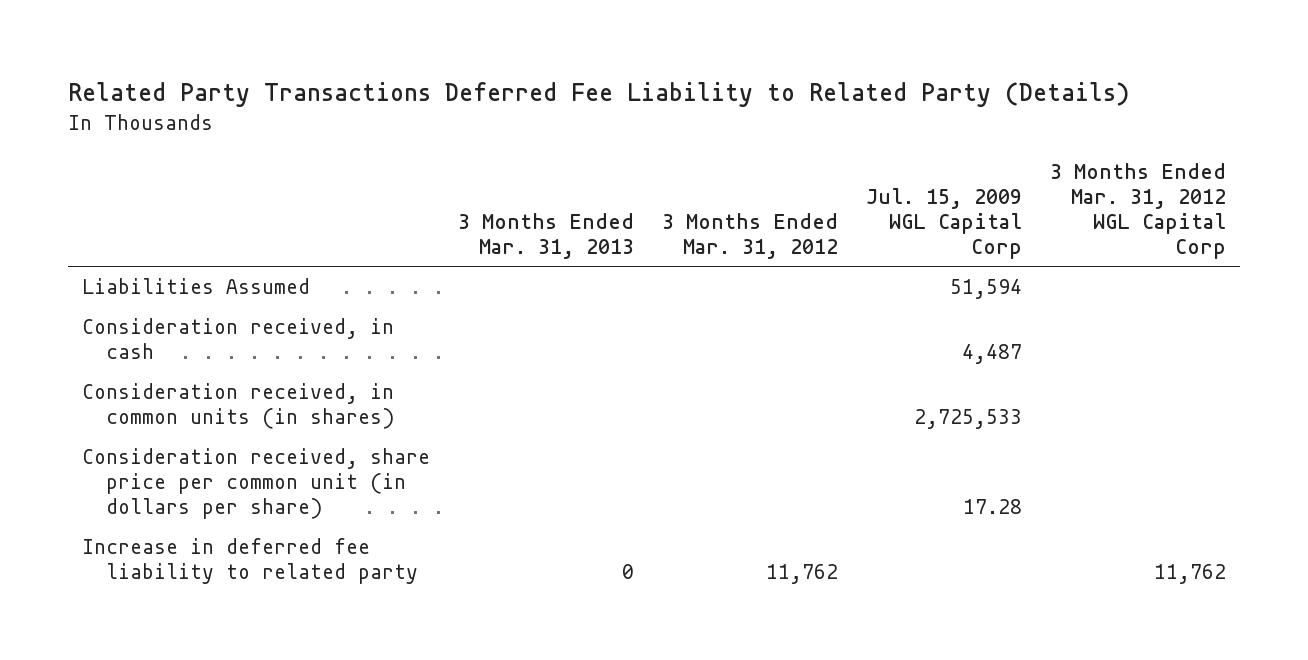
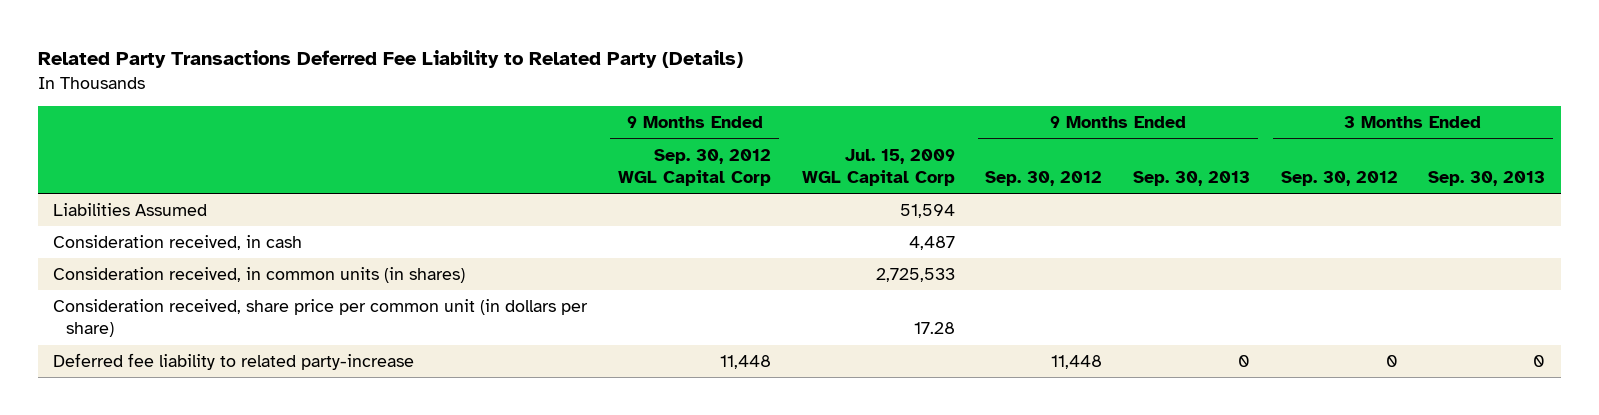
- | 3 Months Ended Mar. 31, 2013 | 3 Months Ended Mar. 31, 2012 | Jul. 15, 2009 WGL Capital Corp | 3 Months Ended Mar. 31, 2012 WGL Capital Corp
+ | 9 Months Ended Sep. 30, 2012 WGL Capital Corp | Jul. 15, 2009 WGL Capital Corp | 9 Months Ended Sep. 30, 2012 | 9 Months Ended Sep. 30, 2013 | 3 Months Ended Sep. 30, 2012 | 3 Months Ended Sep. 30, 2013
- Increase in deferred fee liability to related party | 0 | 11,762 | | 11,762
+ Deferred fee liability to related party-increase | 11,448 | | 11,448 | 0 | 0 | 0

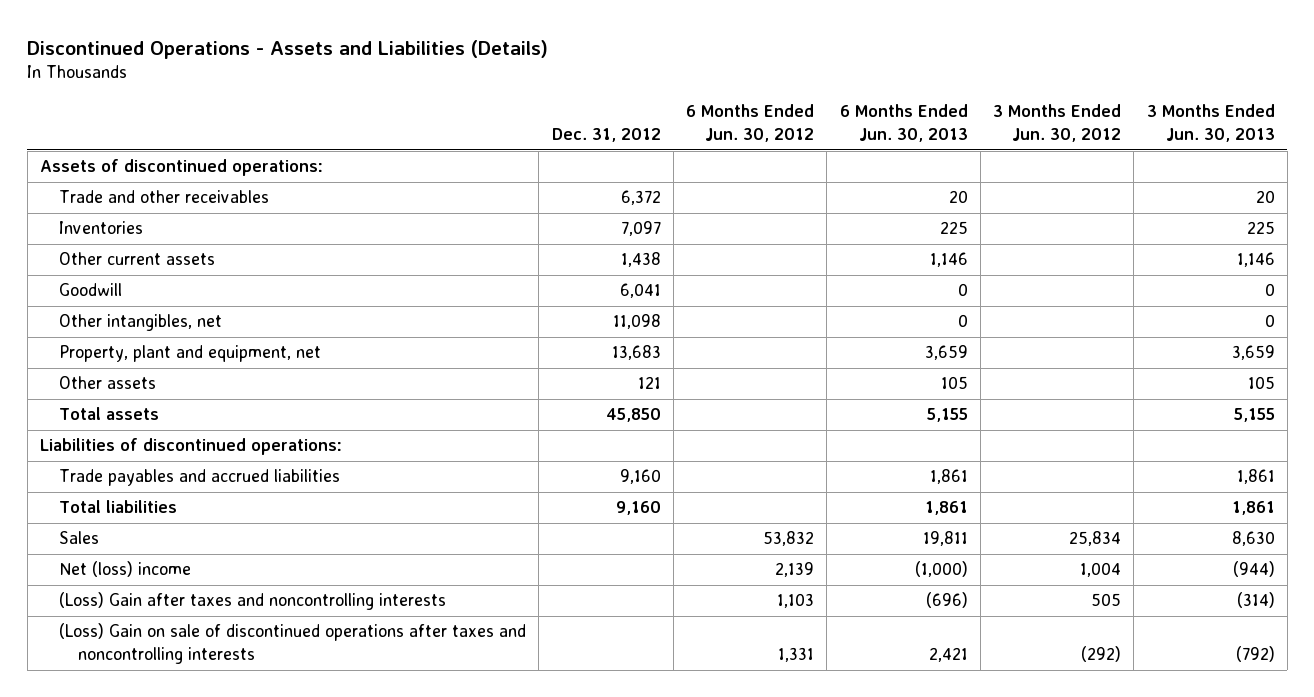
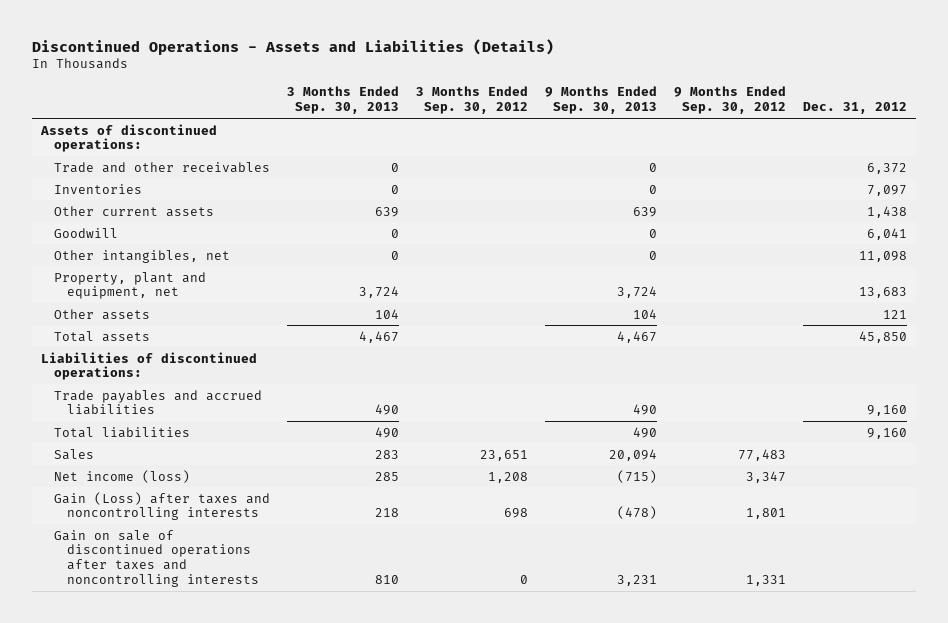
- | Dec. 31, 2012 | 6 Months Ended Jun. 30, 2012 | 6 Months Ended Jun. 30, 2013 | 3 Months Ended Jun. 30, 2012 | 3 Months Ended Jun. 30, 2013
+ | 3 Months Ended Sep. 30, 2013 | 3 Months Ended Sep. 30, 2012 | 9 Months Ended Sep. 30, 2013 | 9 Months Ended Sep. 30, 2012 | Dec. 31, 2012
- Net (loss) income | | 2,139 | (1,000) | 1,004 | (944)
- (Loss) Gain after taxes and noncontrolling interests | | 1,103 | (696) | 505 | (314)
- (Loss) Gain on sale of discontinued operations after taxes and noncontrolling interests | | 1,331 | 2,421 | (292) | (792)
+ Net income (loss) | 285 | 1,208 | (715) | 3,347 |
+ Gain (Loss) after taxes and noncontrolling interests | 218 | 698 | (478) | 1,801 |
+ Gain on sale of discontinued operations after taxes and noncontrolling interests | 810 | 0 | 3,231 | 1,331 |

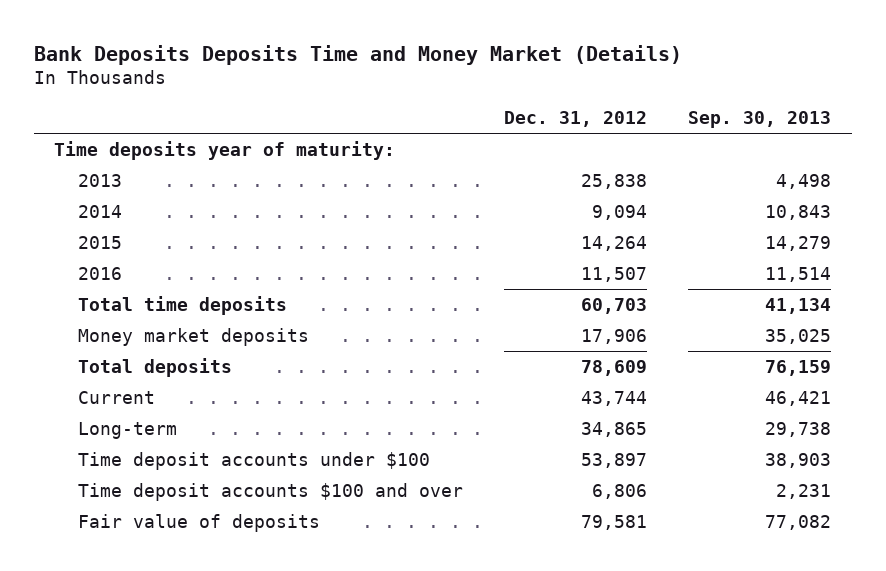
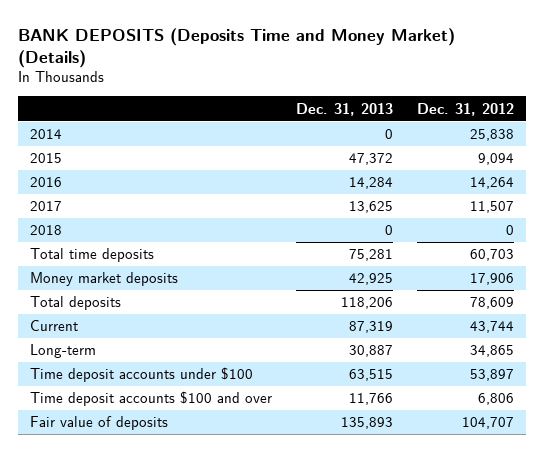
- Bank Deposits Deposits Time and Money Market (Details)
+ BANK DEPOSITS (Deposits Time and Money Market) (Details)
- | Dec. 31, 2012 | Sep. 30, 2013
+ | Dec. 31, 2013 | Dec. 31, 2012
- Time deposits year of maturity:
- 2013 | 25,838 | 4,498
- 2014 | 9,094 | 10,843
- 2015 | 14,264 | 14,279
- 2016 | 11,507 | 11,514
+ 2014 | 0 | 25,838
+ 2015 | 47,372 | 9,094
+ 2016 | 14,284 | 14,264
+ 2017 | 13,625 | 11,507
+ 2018 | 0 | 0
- Fair value of deposits | 79,581 | 77,082
+ Fair value of deposits | 135,893 | 104,707

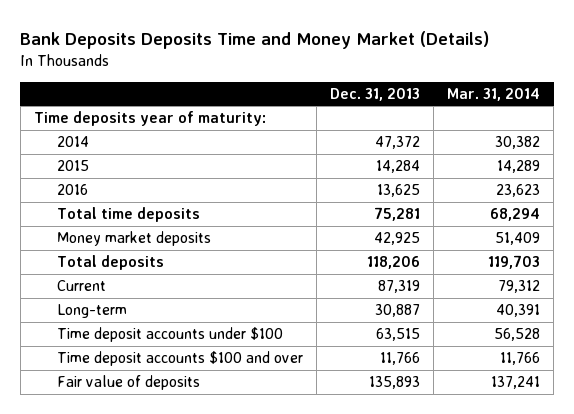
- BANK DEPOSITS (Deposits Time and Money Market) (Details)
+ Bank Deposits Deposits Time and Money Market (Details)
- | Dec. 31, 2013 | Dec. 31, 2012
+ | Dec. 31, 2013 | Mar. 31, 2014
- 2014 | 0 | 25,838
- 2015 | 47,372 | 9,094
- 2016 | 14,284 | 14,264
- 2017 | 13,625 | 11,507
- 2018 | 0 | 0
+ Time deposits year of maturity:
+ 2014 | 47,372 | 30,382
+ 2015 | 14,284 | 14,289
+ 2016 | 13,625 | 23,623

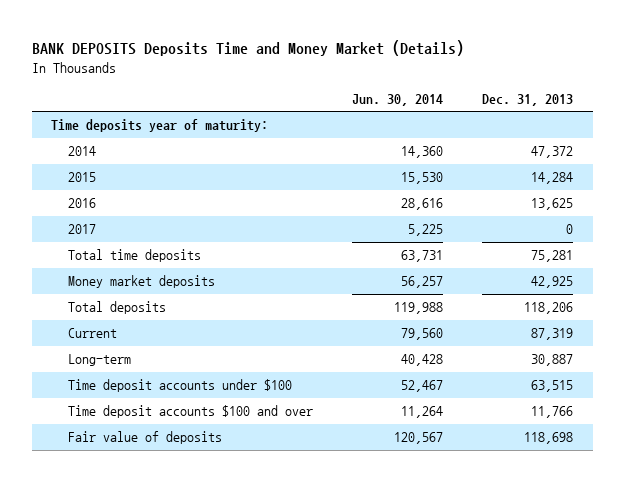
- Bank Deposits Deposits Time and Money Market (Details)
+ BANK DEPOSITS Deposits Time and Money Market (Details)
- | Dec. 31, 2013 | Mar. 31, 2014
+ | Jun. 30, 2014 | Dec. 31, 2013
+ 2017 | 5,225 | 0
- Fair value of deposits | 135,893 | 137,241
+ Fair value of deposits | 120,567 | 118,698

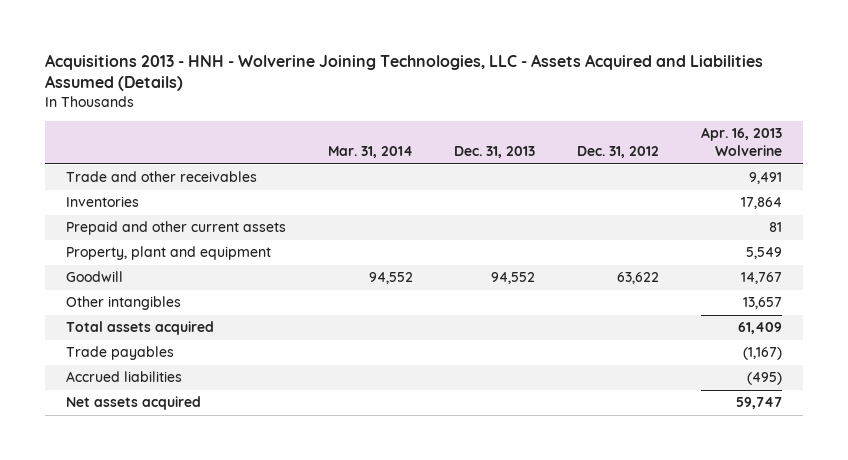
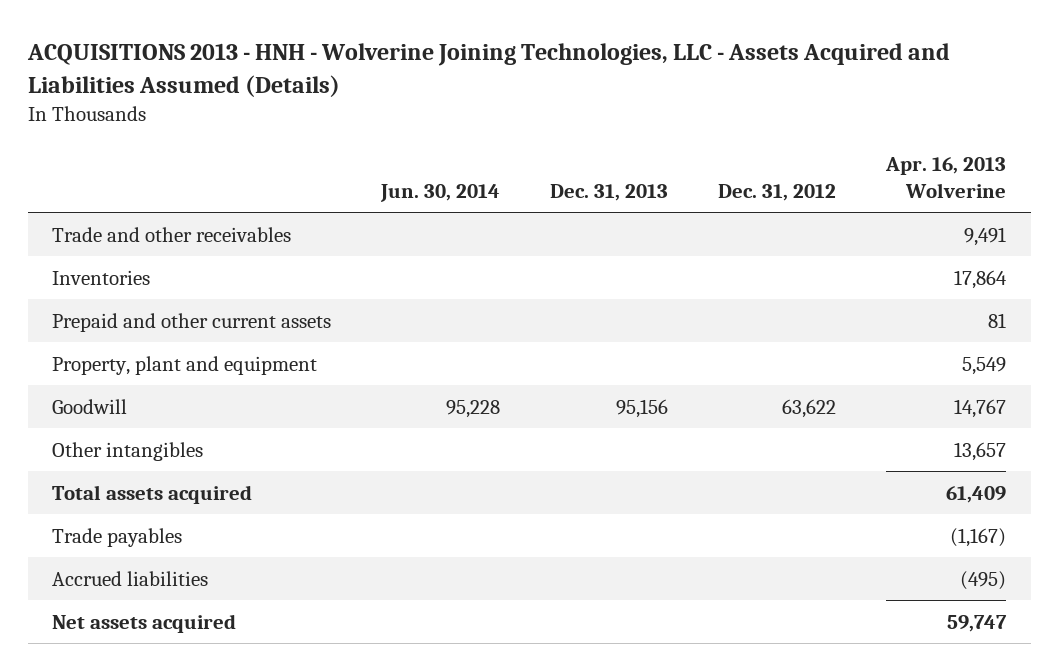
- Acquisitions 2013 - HNH - Wolverine Joining Technologies, LLC - Assets Acquired and Liabilities Assumed (Details)
+ ACQUISITIONS 2013 - HNH - Wolverine Joining Technologies, LLC - Assets Acquired and Liabilities Assumed (Details)
- | Mar. 31, 2014 | Dec. 31, 2013 | Dec. 31, 2012 | Apr. 16, 2013 Wolverine
+ | Jun. 30, 2014 | Dec. 31, 2013 | Dec. 31, 2012 | Apr. 16, 2013 Wolverine
- Goodwill | 94,552 | 94,552 | 63,622 | 14,767
+ Goodwill | 95,228 | 95,156 | 63,622 | 14,767

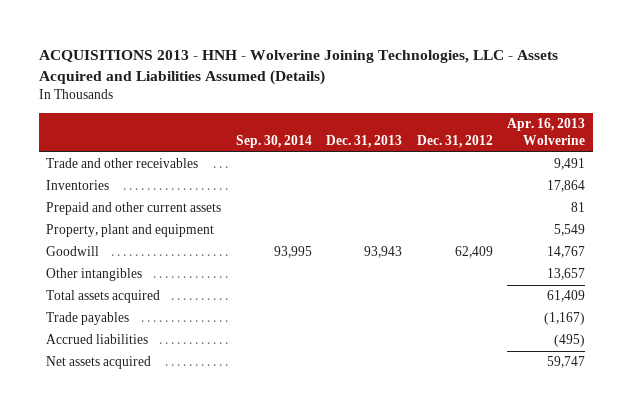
- | Jun. 30, 2014 | Dec. 31, 2013 | Dec. 31, 2012 | Apr. 16, 2013 Wolverine
+ | Sep. 30, 2014 | Dec. 31, 2013 | Dec. 31, 2012 | Apr. 16, 2013 Wolverine
- Goodwill | 95,228 | 95,156 | 63,622 | 14,767
+ Goodwill | 93,995 | 93,943 | 62,409 | 14,767

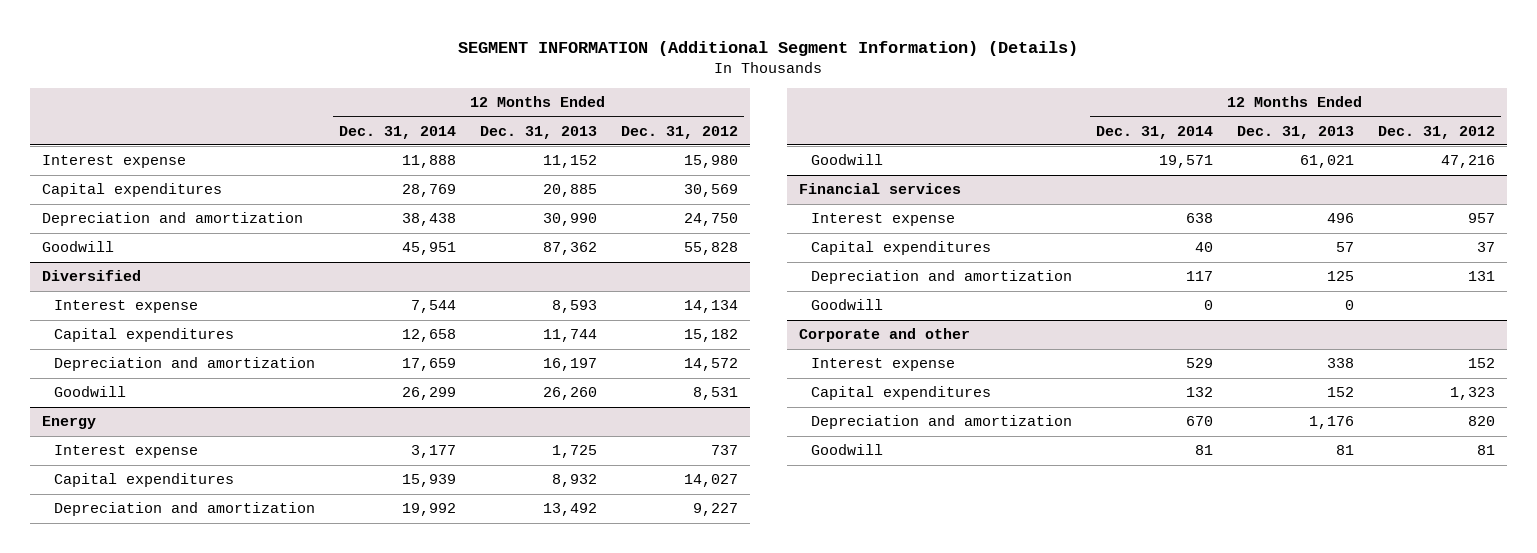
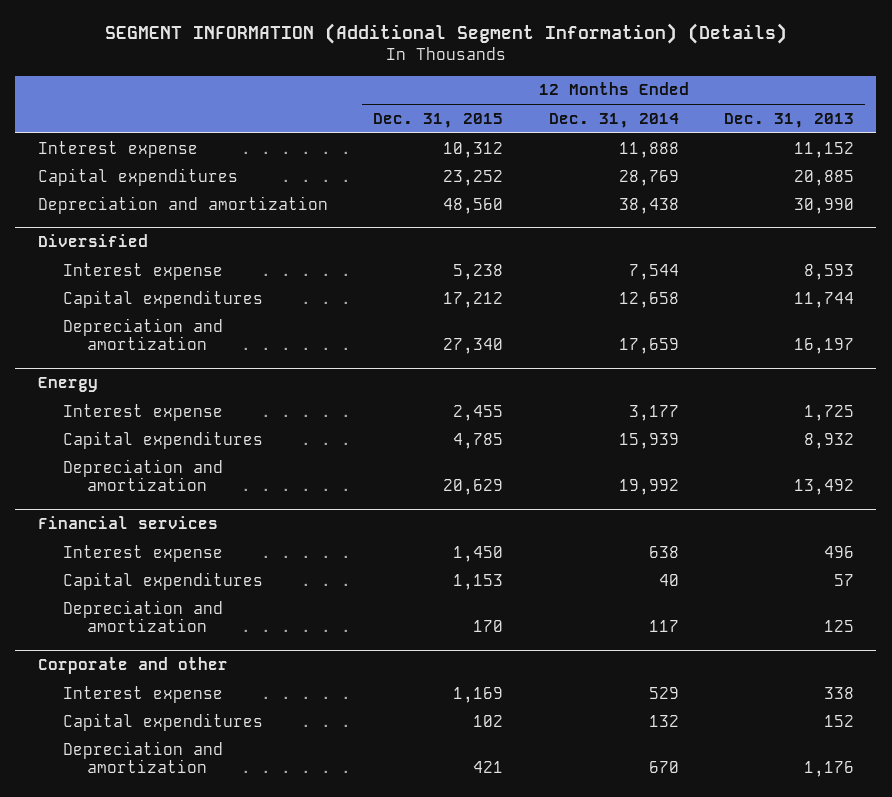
- | 12 Months Ended Dec. 31, 2014 | 12 Months Ended Dec. 31, 2013 | 12 Months Ended Dec. 31, 2012
+ | 12 Months Ended Dec. 31, 2015 | 12 Months Ended Dec. 31, 2014 | 12 Months Ended Dec. 31, 2013
- Goodwill | 45,951 | 87,362 | 55,828
@ Diversified
- Goodwill | 26,299 | 26,260 | 8,531
@ Energy
- Goodwill | 19,571 | 61,021 | 47,216
@ Financial services
- Goodwill | 0 | 0 |
@ Corporate and other
- Goodwill | 81 | 81 | 81

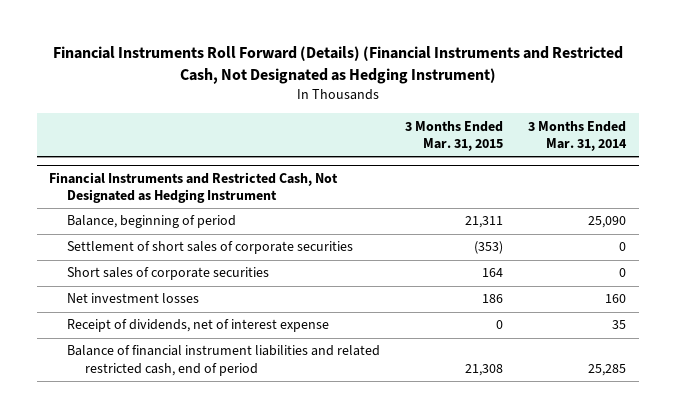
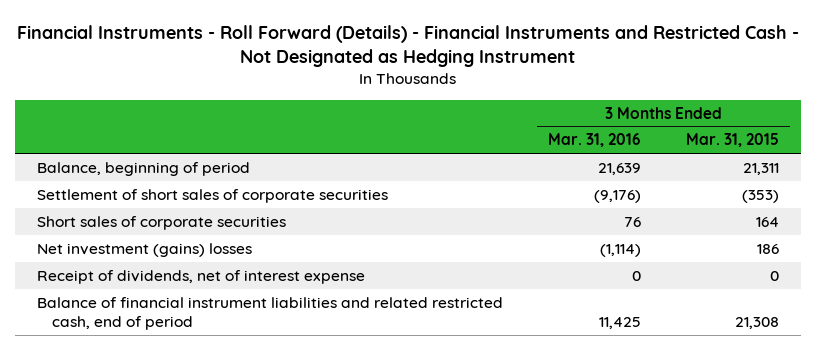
- Financial Instruments Roll Forward (Details) (Financial Instruments and Restricted Cash, Not Designated as Hedging Instrument)
+ Financial Instruments - Roll Forward (Details) - Financial Instruments and Restricted Cash - Not Designated as Hedging Instrument
- | 3 Months Ended Mar. 31, 2015 | 3 Months Ended Mar. 31, 2014
+ | 3 Months Ended Mar. 31, 2016 | 3 Months Ended Mar. 31, 2015
- Financial Instruments and Restricted Cash, Not Designated as Hedging Instrument
- Net investment losses | 186 | 160
+ Net investment (gains) losses | (1,114) | 186

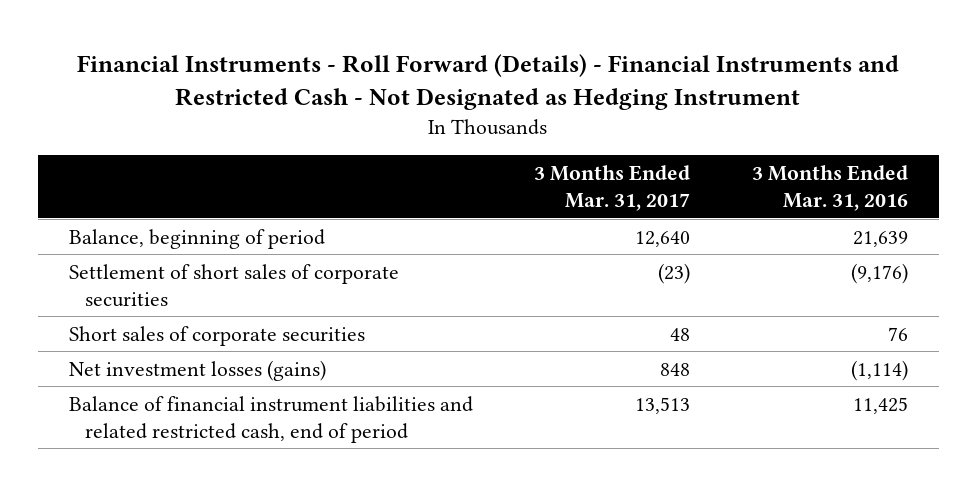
- | 3 Months Ended Mar. 31, 2016 | 3 Months Ended Mar. 31, 2015
+ | 3 Months Ended Mar. 31, 2017 | 3 Months Ended Mar. 31, 2016
- Net investment (gains) losses | (1,114) | 186
- Receipt of dividends, net of interest expense | 0 | 0
+ Net investment losses (gains) | 848 | (1,114)

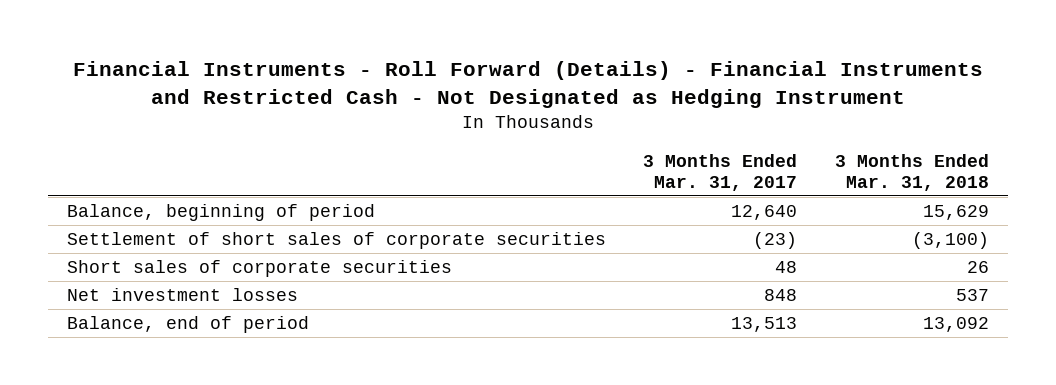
- | 3 Months Ended Mar. 31, 2017 | 3 Months Ended Mar. 31, 2016
+ | 3 Months Ended Mar. 31, 2017 | 3 Months Ended Mar. 31, 2018
- Net investment losses (gains) | 848 | (1,114)
- Balance of financial instrument liabilities and related restricted cash, end of period | 13,513 | 11,425
+ Net investment losses | 848 | 537
+ Balance, end of period | 13,513 | 13,092

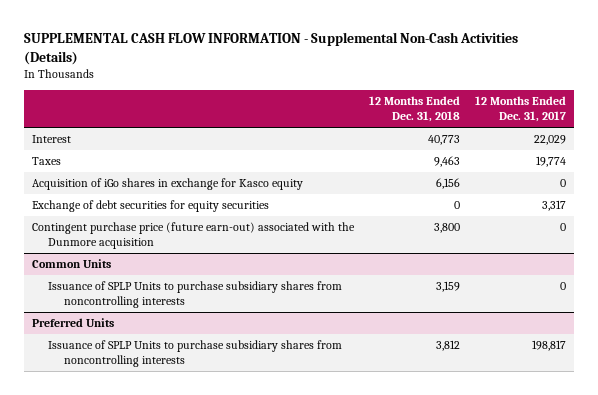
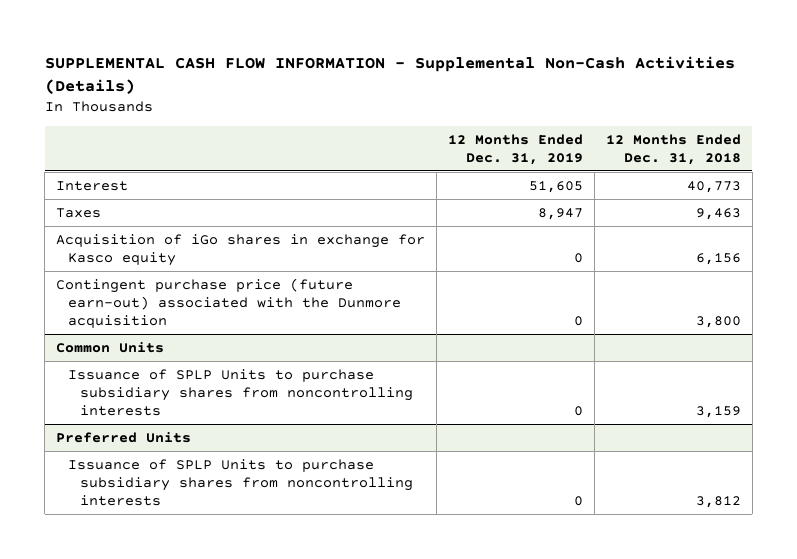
- | 12 Months Ended Dec. 31, 2018 | 12 Months Ended Dec. 31, 2017
+ | 12 Months Ended Dec. 31, 2019 | 12 Months Ended Dec. 31, 2018
- Exchange of debt securities for equity securities | 0 | 3,317

